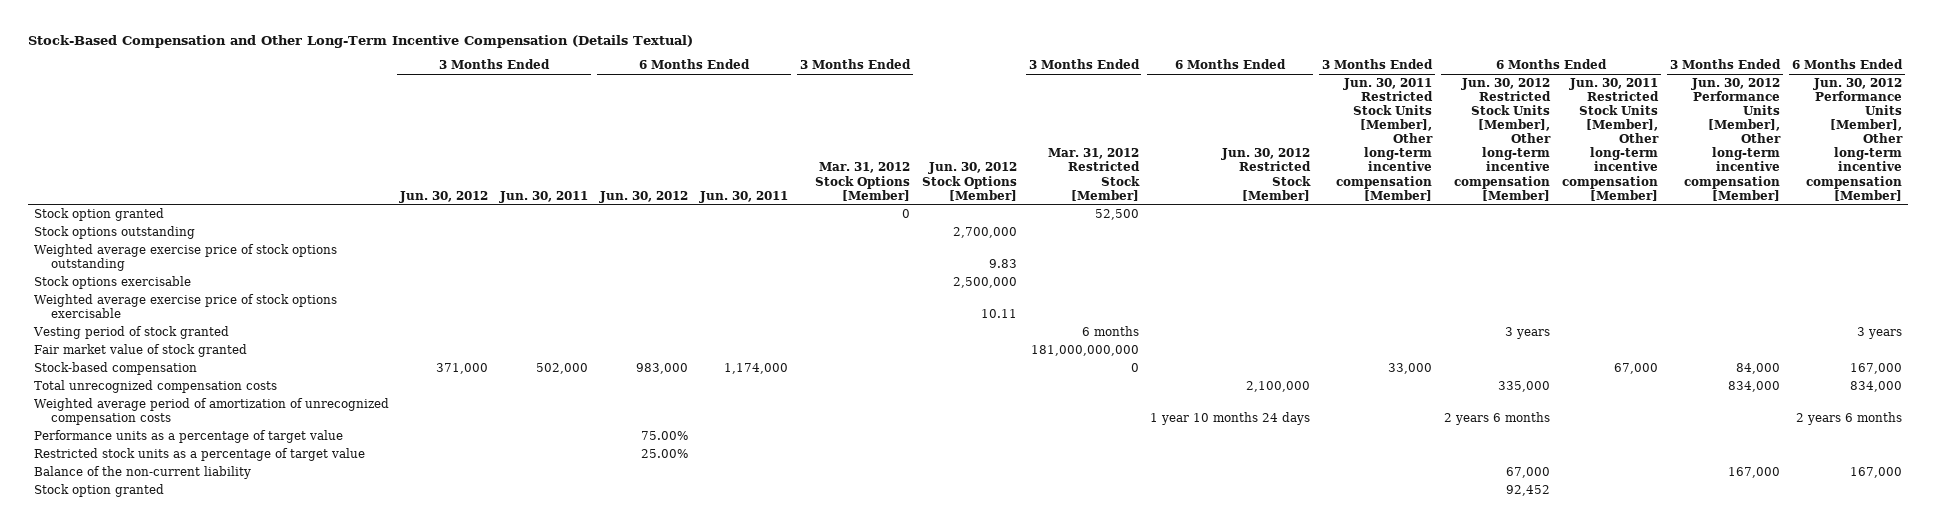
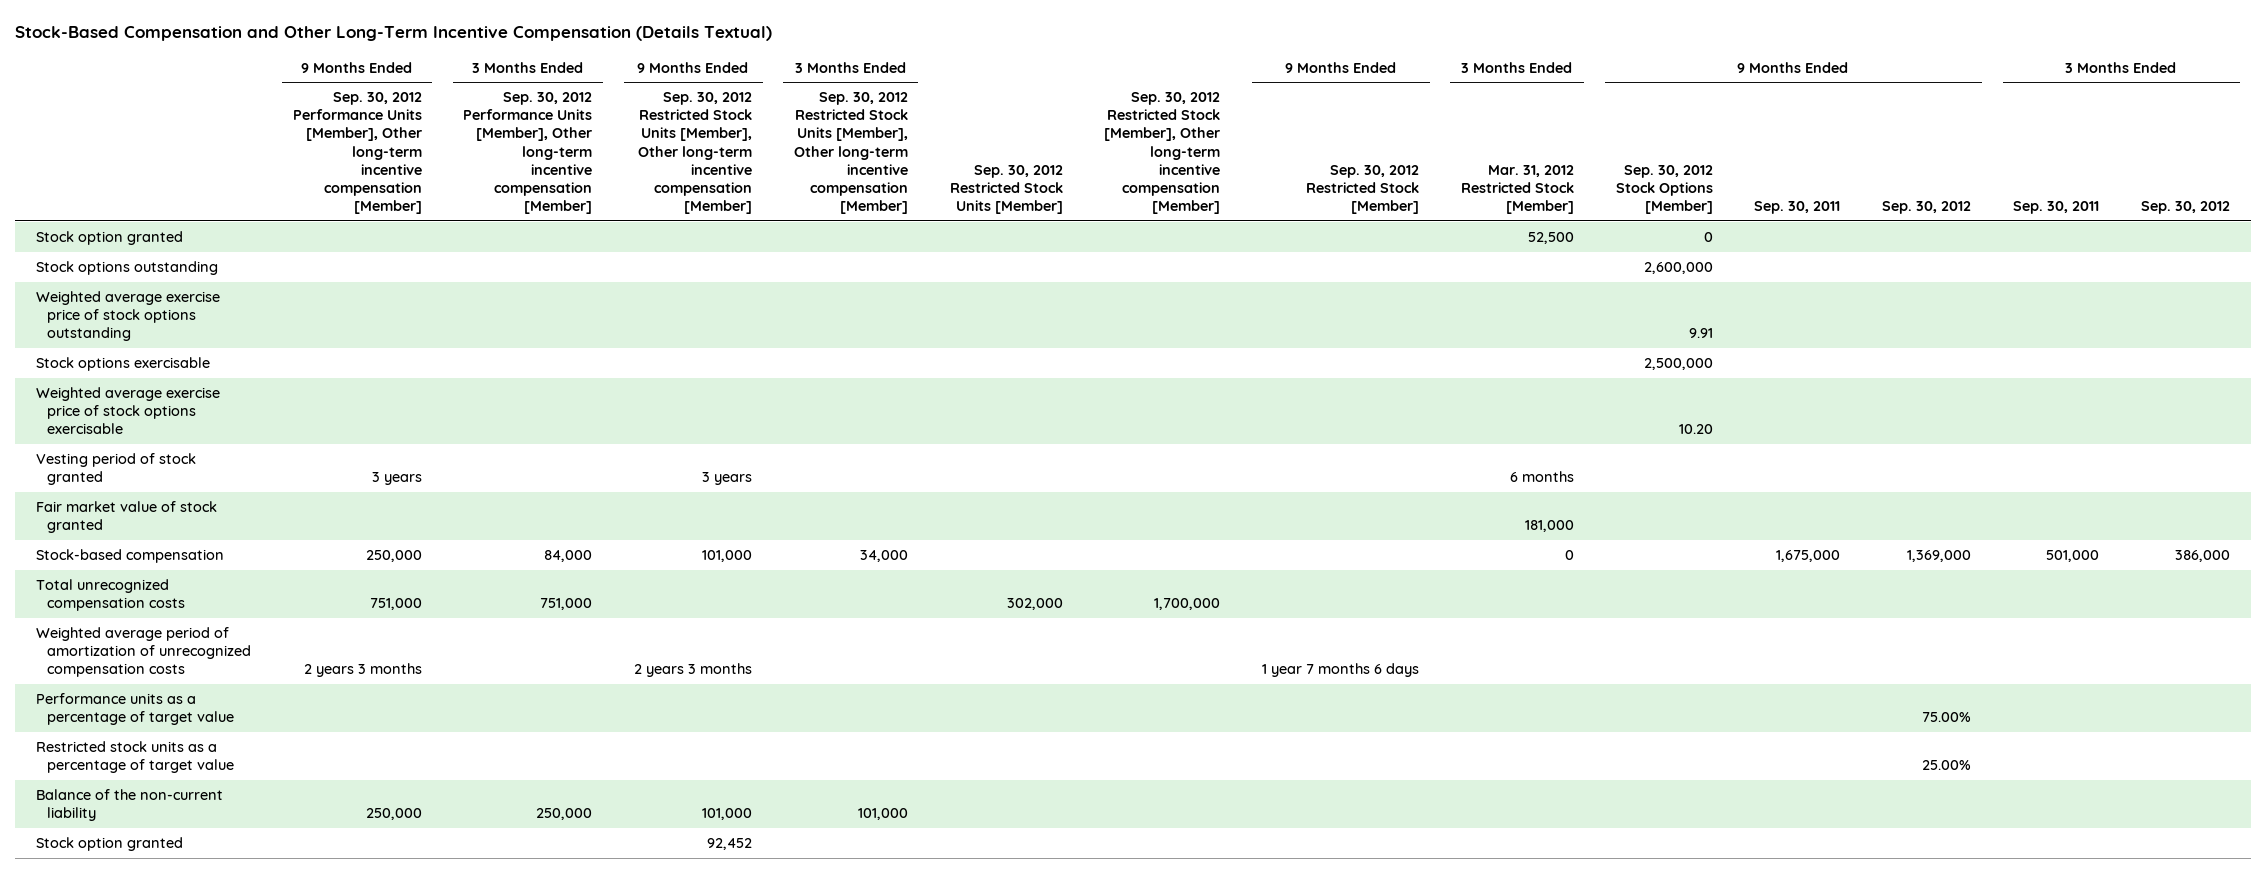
- | 3 Months Ended Jun. 30, 2012 | 3 Months Ended Jun. 30, 2011 | 6 Months Ended Jun. 30, 2012 | 6 Months Ended Jun. 30, 2011 | 3 Months Ended Mar. 31, 2012 Stock Options [Member] | Jun. 30, 2012 Stock Options [Member] | 3 Months Ended Mar. 31, 2012 Restricted Stock [Member] | 6 Months Ended Jun. 30, 2012 Restricted Stock [Member] | 3 Months Ended Jun. 30, 2011 Restricted Stock Units [Member], Other long-term incentive compensation [Member] | 6 Months Ended Jun. 30, 2012 Restricted Stock Units [Member], Other long-term incentive compensation [Member] | 6 Months Ended Jun. 30, 2011 Restricted Stock Units [Member], Other long-term incentive compensation [Member] | 3 Months Ended Jun. 30, 2012 Performance Units [Member], Other long-term incentive compensation [Member] | 6 Months Ended Jun. 30, 2012 Performance Units [Member], Other long-term incentive compensation [Member]
+ | 9 Months Ended Sep. 30, 2012 Performance Units [Member], Other long-term incentive compensation [Member] | 3 Months Ended Sep. 30, 2012 Performance Units [Member], Other long-term incentive compensation [Member] | 9 Months Ended Sep. 30, 2012 Restricted Stock Units [Member], Other long-term incentive compensation [Member] | 3 Months Ended Sep. 30, 2012 Restricted Stock Units [Member], Other long-term incentive compensation [Member] | Sep. 30, 2012 Restricted Stock Units [Member] | Sep. 30, 2012 Restricted Stock [Member], Other long-term incentive compensation [Member] | 9 Months Ended Sep. 30, 2012 Restricted Stock [Member] | 3 Months Ended Mar. 31, 2012 Restricted Stock [Member] | 9 Months Ended Sep. 30, 2012 Stock Options [Member] | 9 Months Ended Sep. 30, 2011 | 9 Months Ended Sep. 30, 2012 | 3 Months Ended Sep. 30, 2011 | 3 Months Ended Sep. 30, 2012
- Fair market value of stock granted | | | | | | | 181,000,000,000 | | | | | |
+ Fair market value of stock granted | | | | | | | | 181,000 | | | | |

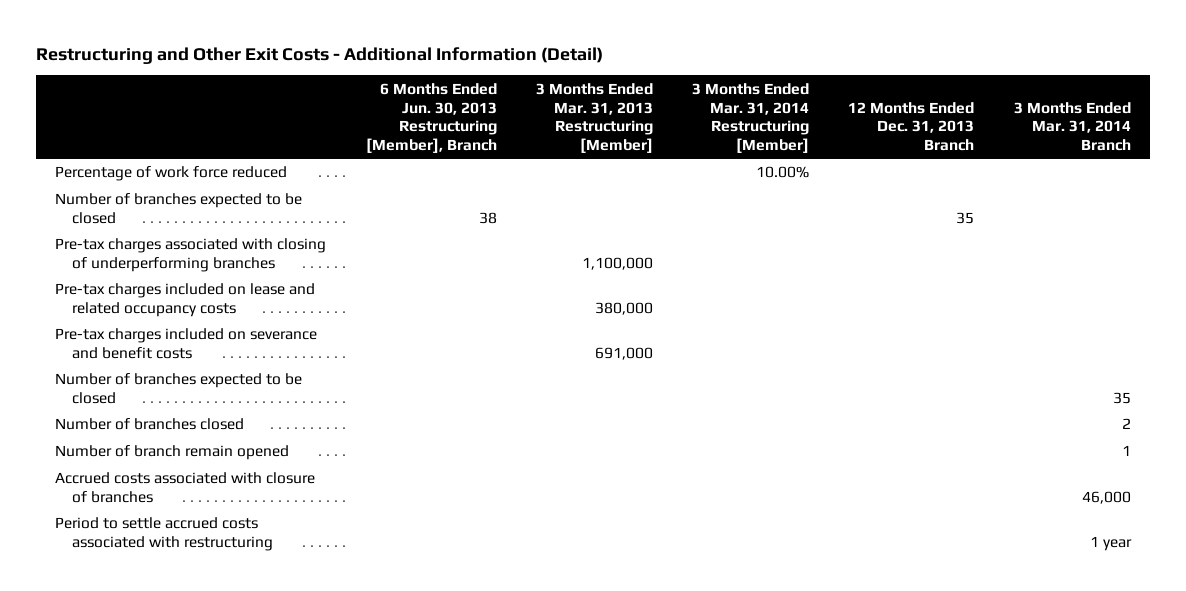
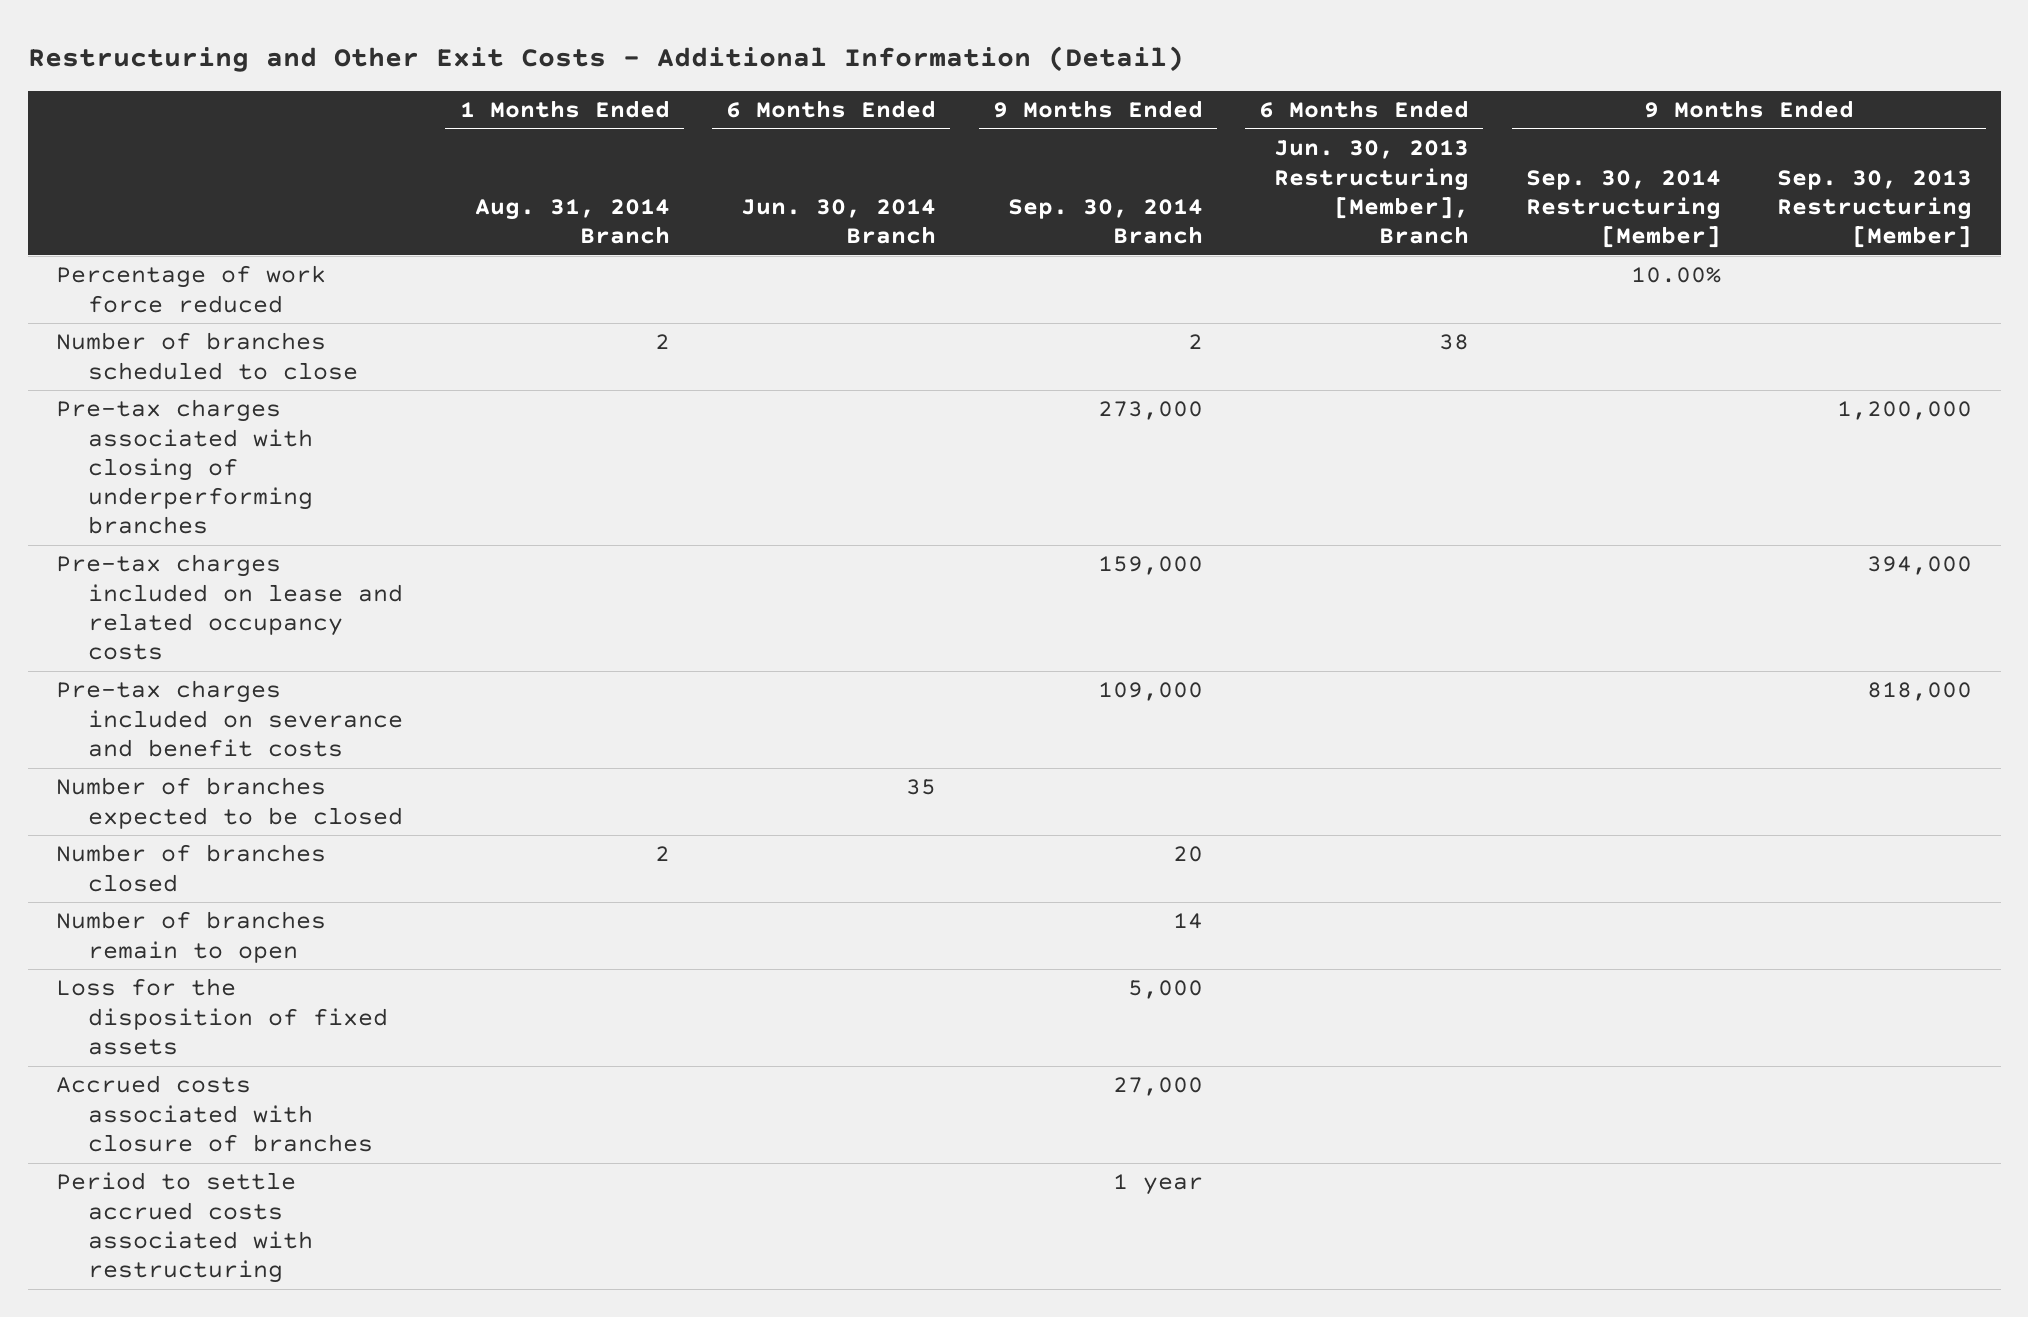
- | 6 Months Ended Jun. 30, 2013 Restructuring [Member], Branch | 3 Months Ended Mar. 31, 2013 Restructuring [Member] | 3 Months Ended Mar. 31, 2014 Restructuring [Member] | 12 Months Ended Dec. 31, 2013 Branch | 3 Months Ended Mar. 31, 2014 Branch
+ | 1 Months Ended Aug. 31, 2014 Branch | 6 Months Ended Jun. 30, 2014 Branch | 9 Months Ended Sep. 30, 2014 Branch | 6 Months Ended Jun. 30, 2013 Restructuring [Member], Branch | 9 Months Ended Sep. 30, 2014 Restructuring [Member] | 9 Months Ended Sep. 30, 2013 Restructuring [Member]
- Number of branches expected to be closed | 38 | | | 35 |
+ Number of branches scheduled to close | 2 | | 2 | 38 | |
- Number of branch remain opened | | | | | 1
+ Number of branches remain to open | | | 14 | | |
+ Loss for the disposition of fixed assets | | | 5,000 | | |

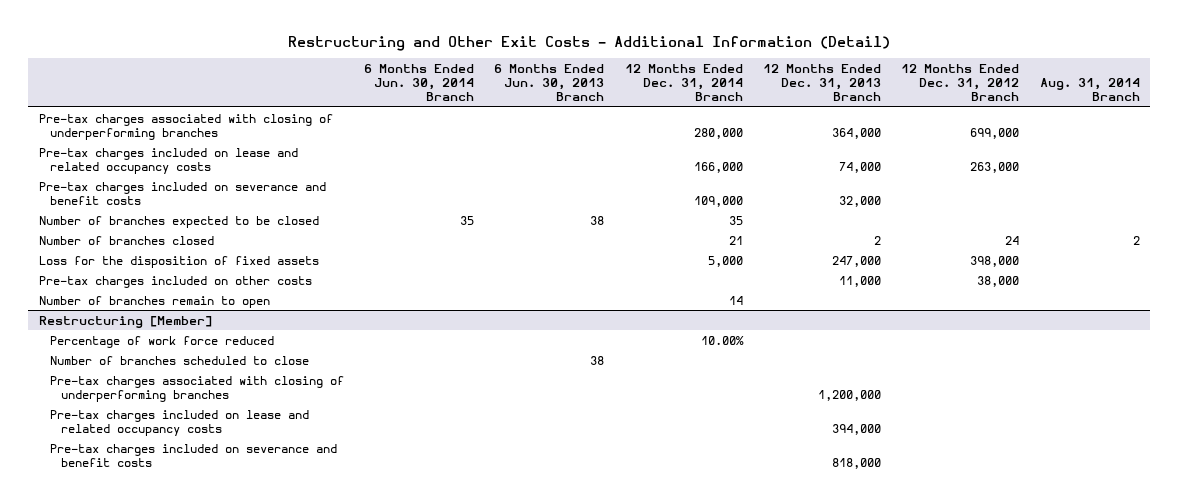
- | 1 Months Ended Aug. 31, 2014 Branch | 6 Months Ended Jun. 30, 2014 Branch | 9 Months Ended Sep. 30, 2014 Branch | 6 Months Ended Jun. 30, 2013 Restructuring [Member], Branch | 9 Months Ended Sep. 30, 2014 Restructuring [Member] | 9 Months Ended Sep. 30, 2013 Restructuring [Member]
+ | 6 Months Ended Jun. 30, 2014 Branch | 6 Months Ended Jun. 30, 2013 Branch | 12 Months Ended Dec. 31, 2014 Branch | 12 Months Ended Dec. 31, 2013 Branch | 12 Months Ended Dec. 31, 2012 Branch | Aug. 31, 2014 Branch
- Percentage of work force reduced | | | | | 10.00% |
- Number of branches scheduled to close | 2 | | 2 | 38 | |
- Accrued costs associated with closure of branches | | | 27,000 | | |
- Period to settle accrued costs associated with restructuring | | | 1 year | | |
+ Pre-tax charges included on other costs | | | | 11,000 | 38,000 |
moved down: Number of branches remain to open | | | 14 | | |
+ Restructuring [Member]
+ Percentage of work force reduced | | | 10.00% | | |
+ Number of branches scheduled to close | | 38 | | | |
+ Pre-tax charges associated with closing of underperforming branches | | | | 1,200,000 | |
+ Pre-tax charges included on lease and related occupancy costs | | | | 394,000 | |
+ Pre-tax charges included on severance and benefit costs | | | | 818,000 | |

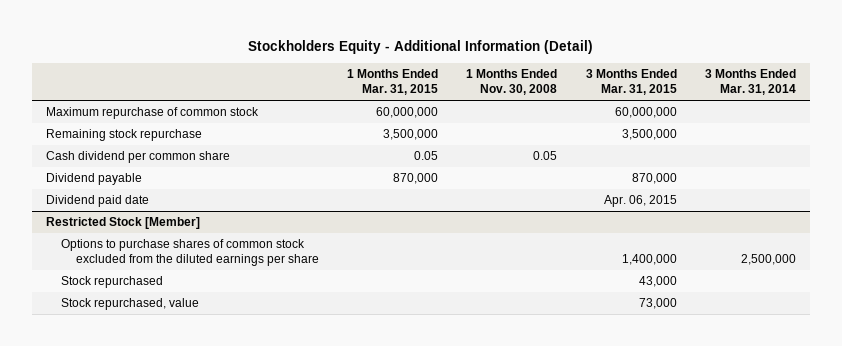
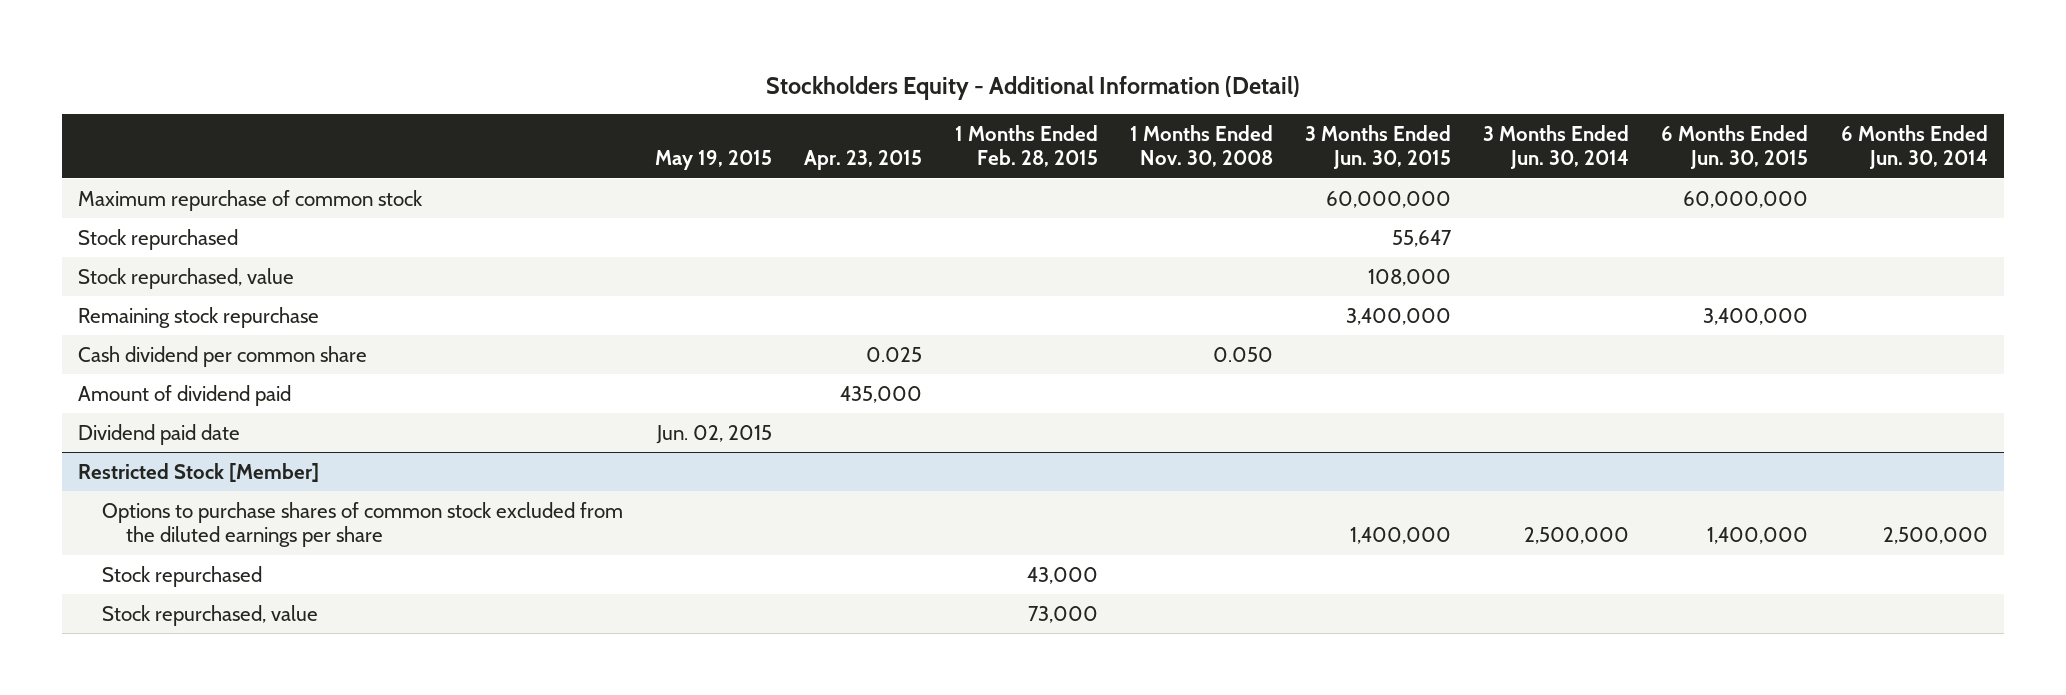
- | 1 Months Ended Mar. 31, 2015 | 1 Months Ended Nov. 30, 2008 | 3 Months Ended Mar. 31, 2015 | 3 Months Ended Mar. 31, 2014
+ | May 19, 2015 | Apr. 23, 2015 | 1 Months Ended Feb. 28, 2015 | 1 Months Ended Nov. 30, 2008 | 3 Months Ended Jun. 30, 2015 | 3 Months Ended Jun. 30, 2014 | 6 Months Ended Jun. 30, 2015 | 6 Months Ended Jun. 30, 2014
+ Stock repurchased | | | | | 55,647 | | |
+ Stock repurchased, value | | | | | 108,000 | | |
- Cash dividend per common share | 0.05 | 0.05 | |
- Dividend payable | 870,000 | | 870,000 |
+ Cash dividend per common share | | 0.025 | | 0.050 | | | |
+ Amount of dividend paid | | 435,000 | | | | | |

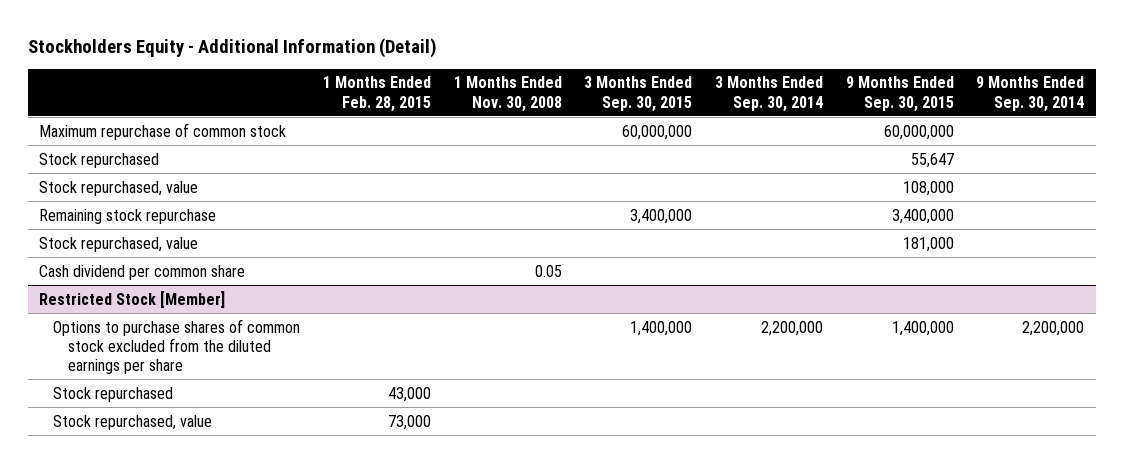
- | May 19, 2015 | Apr. 23, 2015 | 1 Months Ended Feb. 28, 2015 | 1 Months Ended Nov. 30, 2008 | 3 Months Ended Jun. 30, 2015 | 3 Months Ended Jun. 30, 2014 | 6 Months Ended Jun. 30, 2015 | 6 Months Ended Jun. 30, 2014
+ | 1 Months Ended Feb. 28, 2015 | 1 Months Ended Nov. 30, 2008 | 3 Months Ended Sep. 30, 2015 | 3 Months Ended Sep. 30, 2014 | 9 Months Ended Sep. 30, 2015 | 9 Months Ended Sep. 30, 2014
- Cash dividend per common share | | 0.025 | | 0.050 | | | |
- Amount of dividend paid | | 435,000 | | | | | |
- Dividend paid date | Jun. 02, 2015 | | | | | | |
+ Stock repurchased, value | | | | | 181,000 |
+ Cash dividend per common share | | 0.05 | | | |

